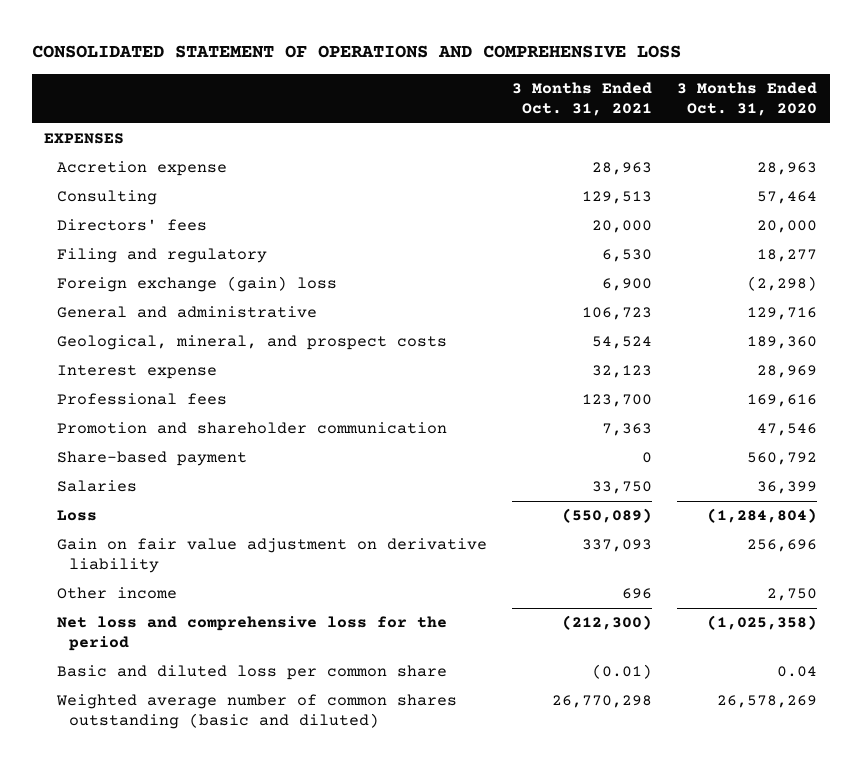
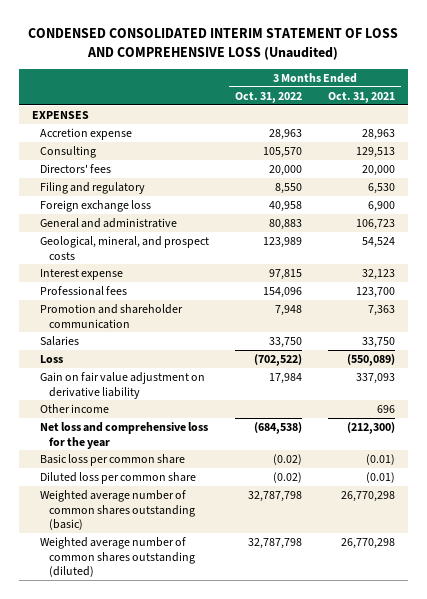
- CONSOLIDATED STATEMENT OF OPERATIONS AND COMPREHENSIVE LOSS
+ CONDENSED CONSOLIDATED INTERIM STATEMENT OF LOSS AND COMPREHENSIVE LOSS (Unaudited)
- | 3 Months Ended Oct. 31, 2021 | 3 Months Ended Oct. 31, 2020
+ | 3 Months Ended Oct. 31, 2022 | 3 Months Ended Oct. 31, 2021
- Foreign exchange (gain) loss | 6,900 | (2,298)
+ Foreign exchange loss | 40,958 | 6,900
- Share-based payment | 0 | 560,792
- Net loss and comprehensive loss for the period | (212,300) | (1,025,358)
- Basic and diluted loss per common share | (0.01) | 0.04
- Weighted average number of common shares outstanding (basic and diluted) | 26,770,298 | 26,578,269
+ Net loss and comprehensive loss for the year | (684,538) | (212,300)
+ Basic loss per common share | (0.02) | (0.01)
+ Diluted loss per common share | (0.02) | (0.01)
+ Weighted average number of common shares outstanding (basic) | 32,787,798 | 26,770,298
+ Weighted average number of common shares outstanding (diluted) | 32,787,798 | 26,770,298

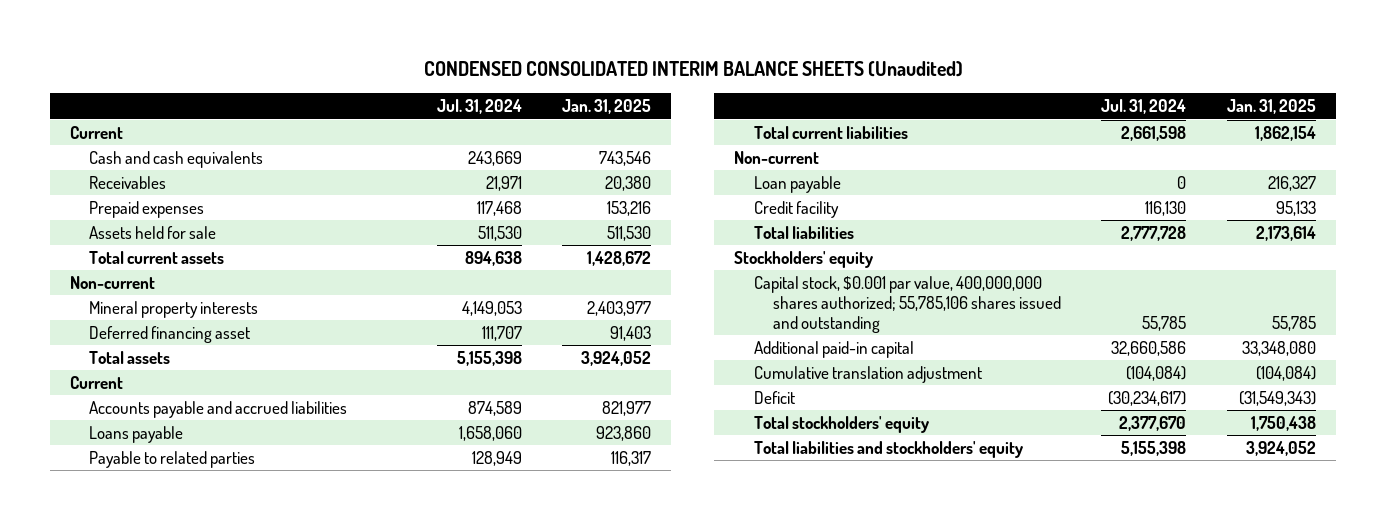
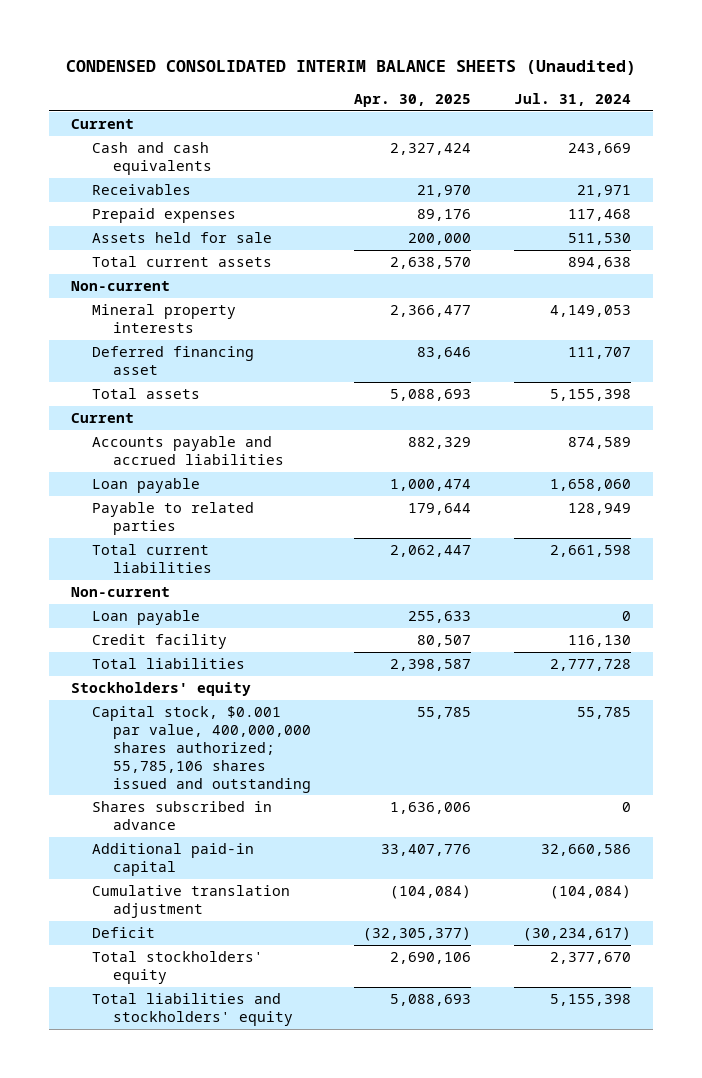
- | Jul. 31, 2024 | Jan. 31, 2025
+ | Apr. 30, 2025 | Jul. 31, 2024
- Loans payable | 1,658,060 | 923,860
+ Loan payable | 1,000,474 | 1,658,060
+ Shares subscribed in advance | 1,636,006 | 0

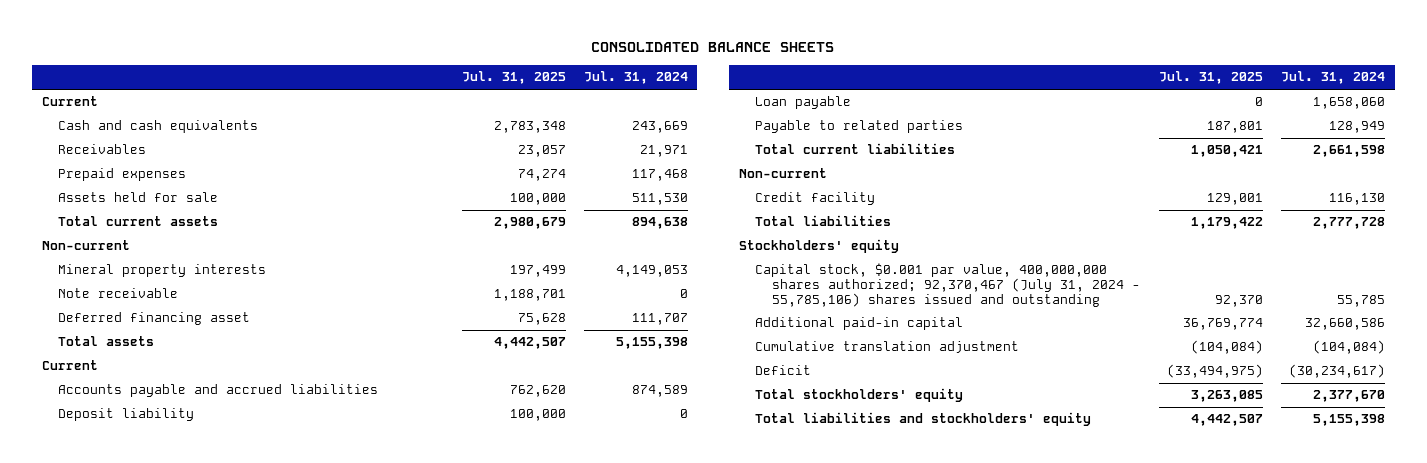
- CONDENSED CONSOLIDATED INTERIM BALANCE SHEETS (Unaudited)
+ CONSOLIDATED BALANCE SHEETS
- | Apr. 30, 2025 | Jul. 31, 2024
+ | Jul. 31, 2025 | Jul. 31, 2024
+ Note receivable | 1,188,701 | 0
+ Deposit liability | 100,000 | 0
- Loan payable | 255,633 | 0
- Capital stock, $0.001 par value, 400,000,000 shares authorized; 55,785,106 shares issued and outstanding | 55,785 | 55,785
- Shares subscribed in advance | 1,636,006 | 0
+ Capital stock, $0.001 par value, 400,000,000 shares authorized; 92,370,467 (July 31, 2024 - 55,785,106) shares issued and outstanding | 92,370 | 55,785

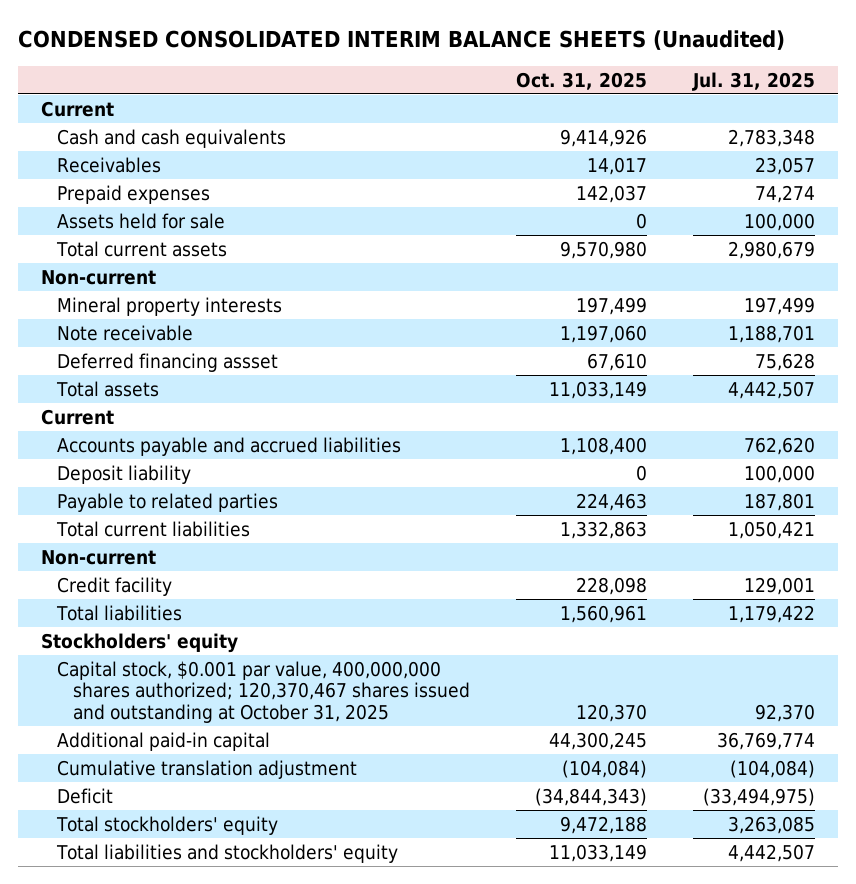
- CONSOLIDATED BALANCE SHEETS
+ CONDENSED CONSOLIDATED INTERIM BALANCE SHEETS (Unaudited)
- | Jul. 31, 2025 | Jul. 31, 2024
+ | Oct. 31, 2025 | Jul. 31, 2025
- Deferred financing asset | 75,628 | 111,707
+ Deferred financing assset | 67,610 | 75,628
- Loan payable | 0 | 1,658,060
- Capital stock, $0.001 par value, 400,000,000 shares authorized; 92,370,467 (July 31, 2024 - 55,785,106) shares issued and outstanding | 92,370 | 55,785
+ Capital stock, $0.001 par value, 400,000,000 shares authorized; 120,370,467 shares issued and outstanding at October 31, 2025 | 120,370 | 92,370

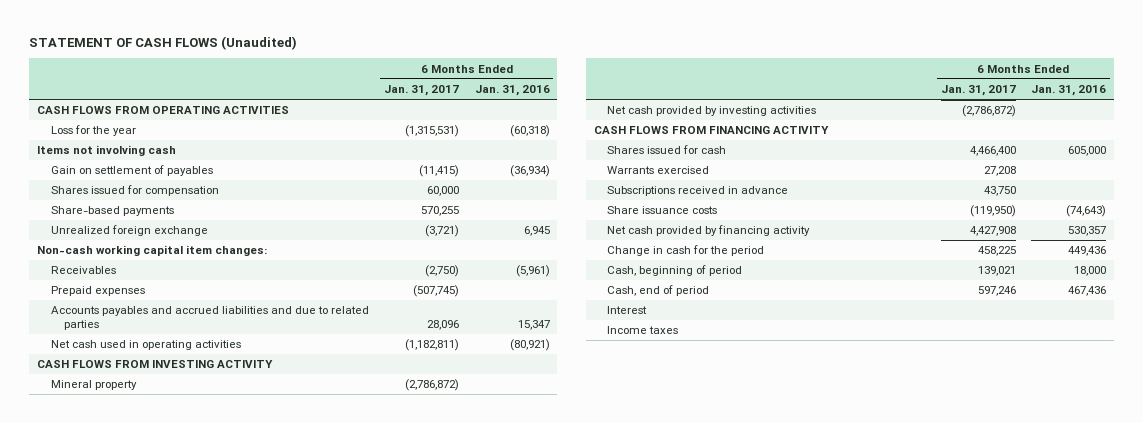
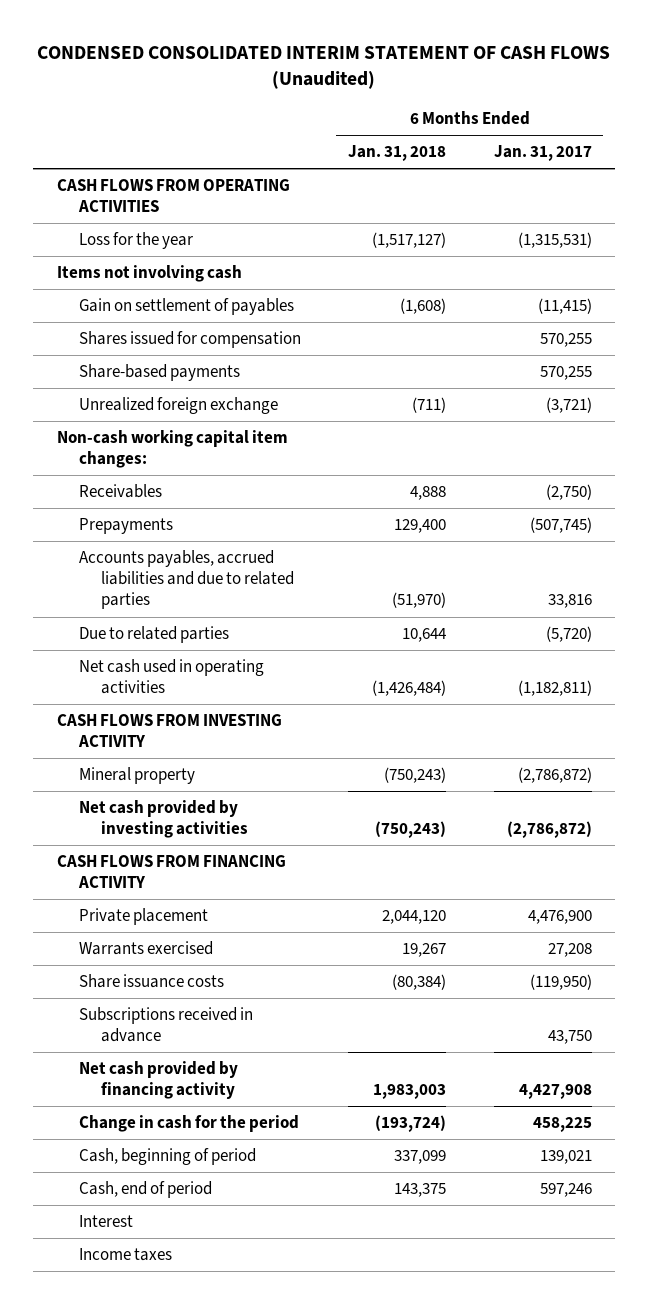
- STATEMENT OF CASH FLOWS (Unaudited)
+ CONDENSED CONSOLIDATED INTERIM STATEMENT OF CASH FLOWS (Unaudited)
- | 6 Months Ended Jan. 31, 2017 | 6 Months Ended Jan. 31, 2016
+ | 6 Months Ended Jan. 31, 2018 | 6 Months Ended Jan. 31, 2017
- Shares issued for compensation | 60,000 |
+ Shares issued for compensation | | 570,255
- Prepaid expenses | (507,745) |
- Accounts payables and accrued liabilities and due to related parties | 28,096 | 15,347
+ Prepayments | 129,400 | (507,745)
+ Accounts payables, accrued liabilities and due to related parties | (51,970) | 33,816
+ Due to related parties | 10,644 | (5,720)
- Shares issued for cash | 4,466,400 | 605,000
+ Private placement | 2,044,120 | 4,476,900
moved down: Subscriptions received in advance | | 43,750

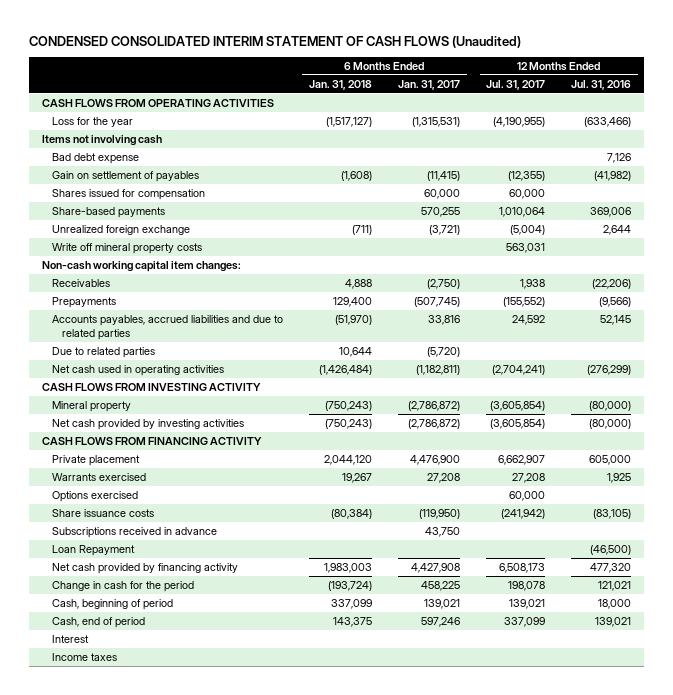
- | 6 Months Ended Jan. 31, 2018 | 6 Months Ended Jan. 31, 2017
+ | 6 Months Ended Jan. 31, 2018 | 6 Months Ended Jan. 31, 2017 | 12 Months Ended Jul. 31, 2017 | 12 Months Ended Jul. 31, 2016
+ Bad debt expense | | | | 7,126
- Shares issued for compensation | | 570,255
+ Shares issued for compensation | | 60,000 | 60,000 |
+ Write off mineral property costs | | | 563,031 |
+ Options exercised | | | 60,000 |
+ Loan Repayment | | | | (46,500)

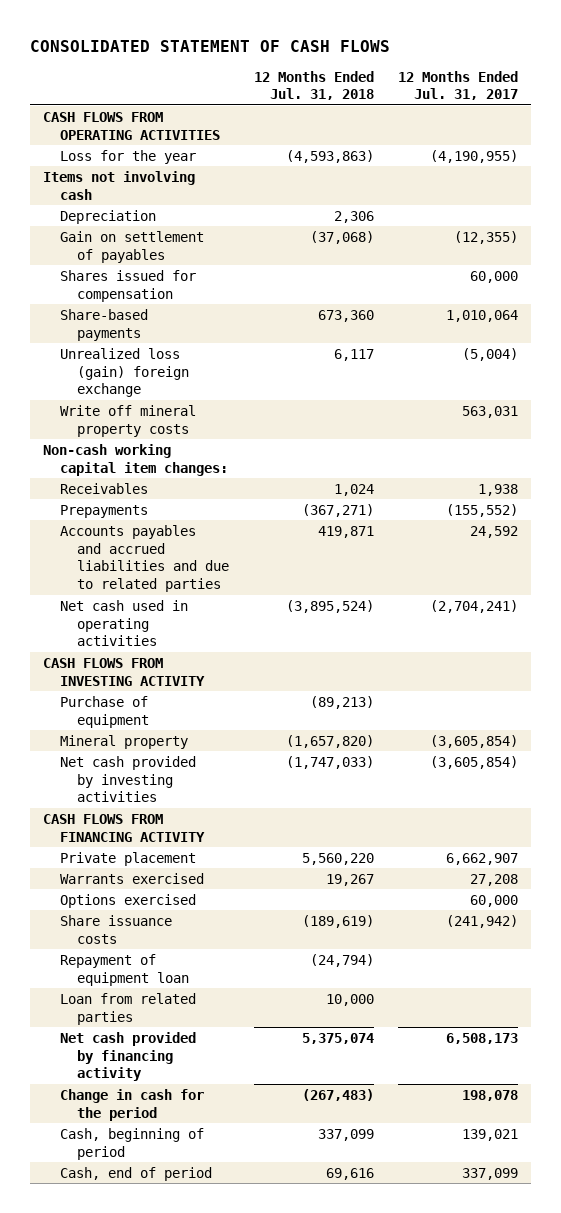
- CONDENSED CONSOLIDATED INTERIM STATEMENT OF CASH FLOWS (Unaudited)
+ CONSOLIDATED STATEMENT OF CASH FLOWS
- | 6 Months Ended Jan. 31, 2018 | 6 Months Ended Jan. 31, 2017 | 12 Months Ended Jul. 31, 2017 | 12 Months Ended Jul. 31, 2016
+ | 12 Months Ended Jul. 31, 2018 | 12 Months Ended Jul. 31, 2017
- Bad debt expense | | | | 7,126
+ Depreciation | 2,306 |
- Unrealized foreign exchange | (711) | (3,721) | (5,004) | 2,644
+ Unrealized loss (gain) foreign exchange | 6,117 | (5,004)
- Accounts payables, accrued liabilities and due to related parties | (51,970) | 33,816 | 24,592 | 52,145
- Due to related parties | 10,644 | (5,720) | |
+ Accounts payables and accrued liabilities and due to related parties | 419,871 | 24,592
+ Purchase of equipment | (89,213) |
- Subscriptions received in advance | | 43,750 | |
- Loan Repayment | | | | (46,500)
+ Repayment of equipment loan | (24,794) |
+ Loan from related parties | 10,000 |
- Interest
- Income taxes

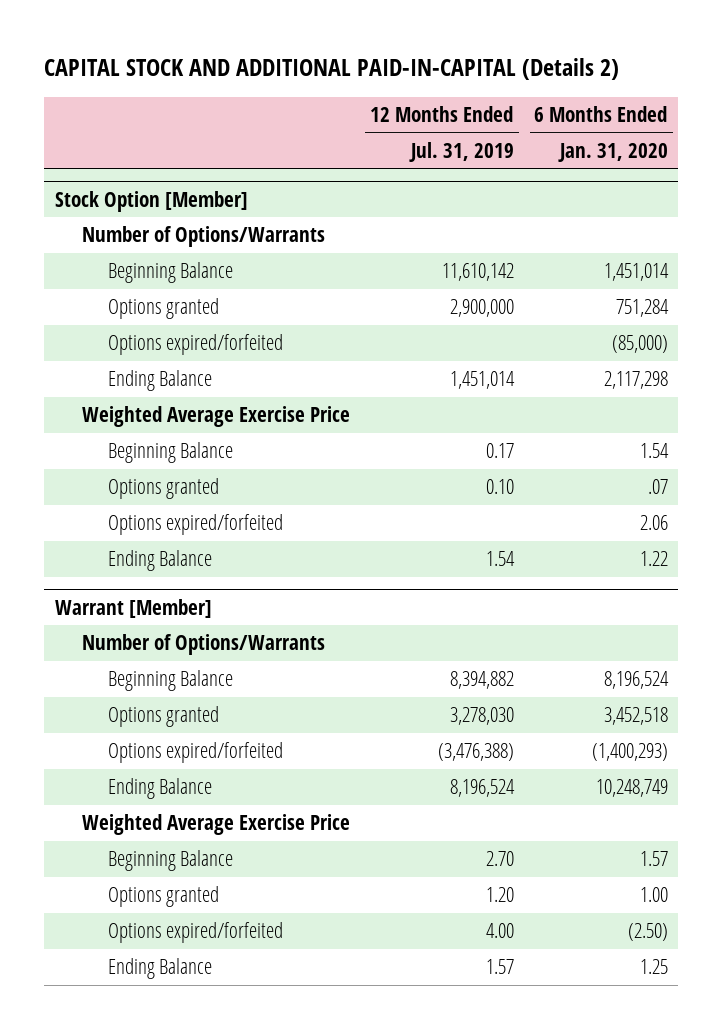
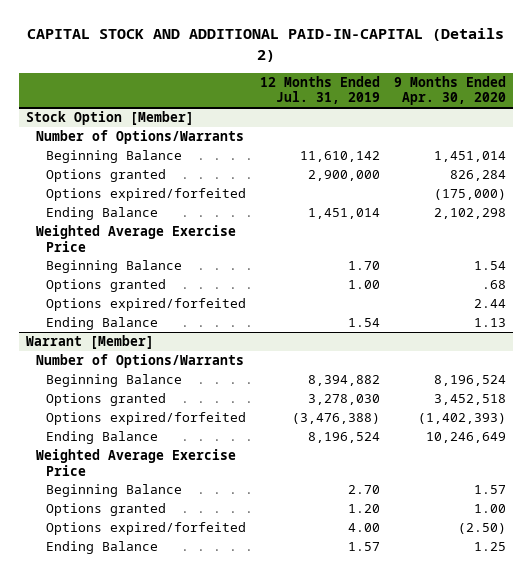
- | 12 Months Ended Jul. 31, 2019 | 6 Months Ended Jan. 31, 2020
+ | 12 Months Ended Jul. 31, 2019 | 9 Months Ended Apr. 30, 2020
@ Stock Option [Member]
- Beginning Balance | 0.17 | 1.54
- Options granted | 0.10 | .07
+ Beginning Balance | 1.70 | 1.54
+ Options granted | 1.00 | .68

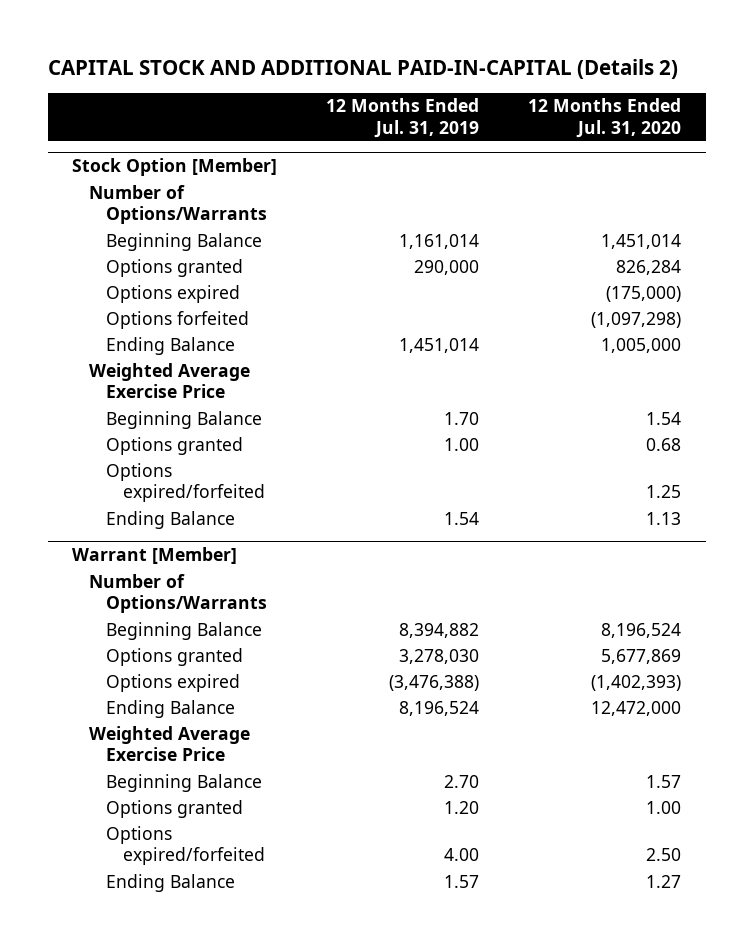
- | 12 Months Ended Jul. 31, 2019 | 9 Months Ended Apr. 30, 2020
+ | 12 Months Ended Jul. 31, 2019 | 12 Months Ended Jul. 31, 2020
@ Stock Option [Member]
- Beginning Balance | 11,610,142 | 1,451,014
- Options granted | 2,900,000 | 826,284
- Options expired/forfeited | | (175,000)
+ Beginning Balance | 1,161,014 | 1,451,014
+ Options granted | 290,000 | 826,284
+ Options expired | | (175,000)
+ Options forfeited | | (1,097,298)
@ Warrant [Member]
- Options expired/forfeited | (3,476,388) | (1,402,393)
+ Options expired | (3,476,388) | (1,402,393)

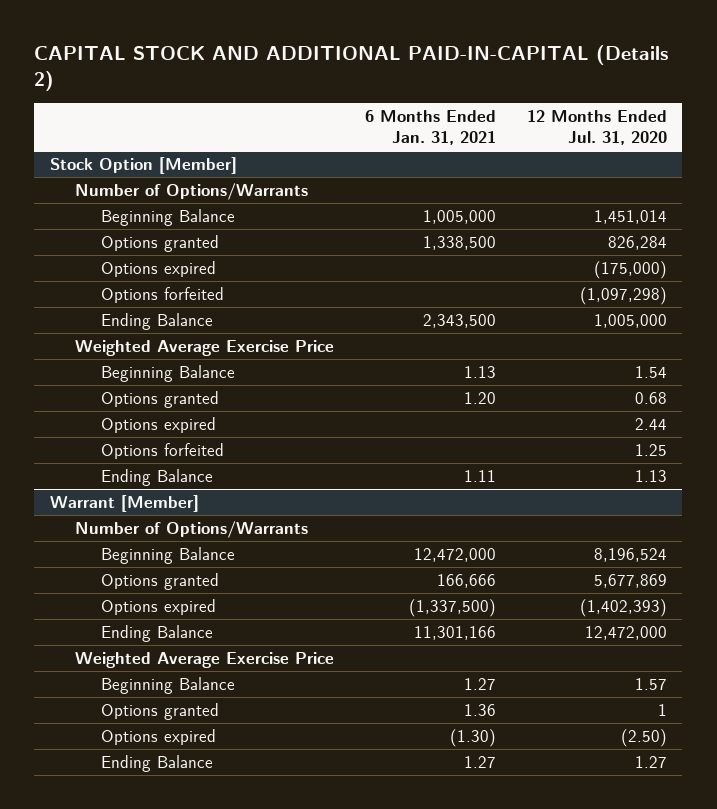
- | 12 Months Ended Jul. 31, 2019 | 12 Months Ended Jul. 31, 2020
+ | 6 Months Ended Jan. 31, 2021 | 12 Months Ended Jul. 31, 2020
@ Stock Option [Member]
- Options expired/forfeited | | 1.25
+ Options expired | | 2.44
+ Options forfeited | | 1.25
@ Warrant [Member]
- Options granted | 1.20 | 1.00
- Options expired/forfeited | 4.00 | 2.50
+ Options granted | 1.36 | 1
+ Options expired | (1.30) | (2.50)

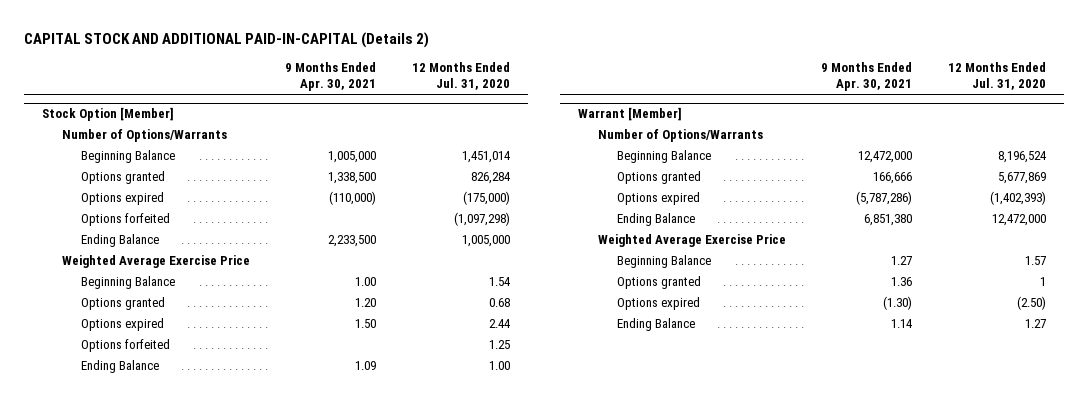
- | 6 Months Ended Jan. 31, 2021 | 12 Months Ended Jul. 31, 2020
+ | 9 Months Ended Apr. 30, 2021 | 12 Months Ended Jul. 31, 2020
@ Stock Option [Member]
- Ending Balance | 1.11 | 1.13
+ Ending Balance | 1.09 | 1.00

